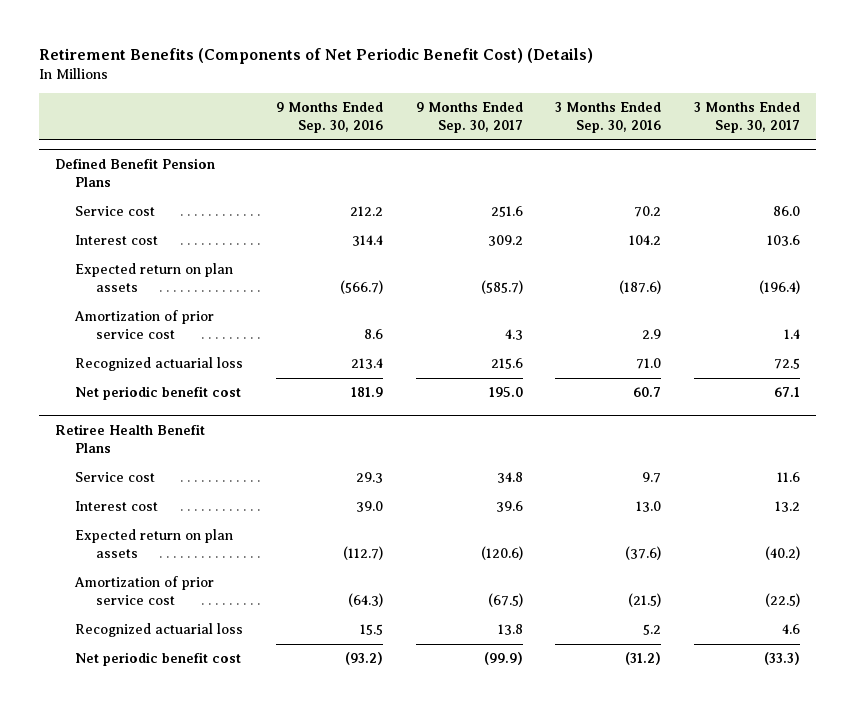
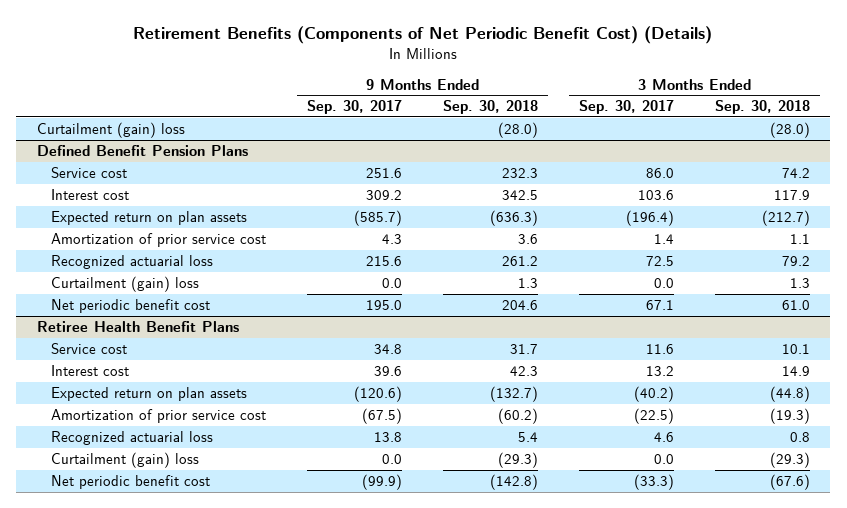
- | 9 Months Ended Sep. 30, 2016 | 9 Months Ended Sep. 30, 2017 | 3 Months Ended Sep. 30, 2016 | 3 Months Ended Sep. 30, 2017
+ | 9 Months Ended Sep. 30, 2017 | 9 Months Ended Sep. 30, 2018 | 3 Months Ended Sep. 30, 2017 | 3 Months Ended Sep. 30, 2018
+ Curtailment (gain) loss | | (28.0) | | (28.0)
@ Defined Benefit Pension Plans
+ Curtailment (gain) loss | 0.0 | 1.3 | 0.0 | 1.3
@ Retiree Health Benefit Plans
+ Curtailment (gain) loss | 0.0 | (29.3) | 0.0 | (29.3)

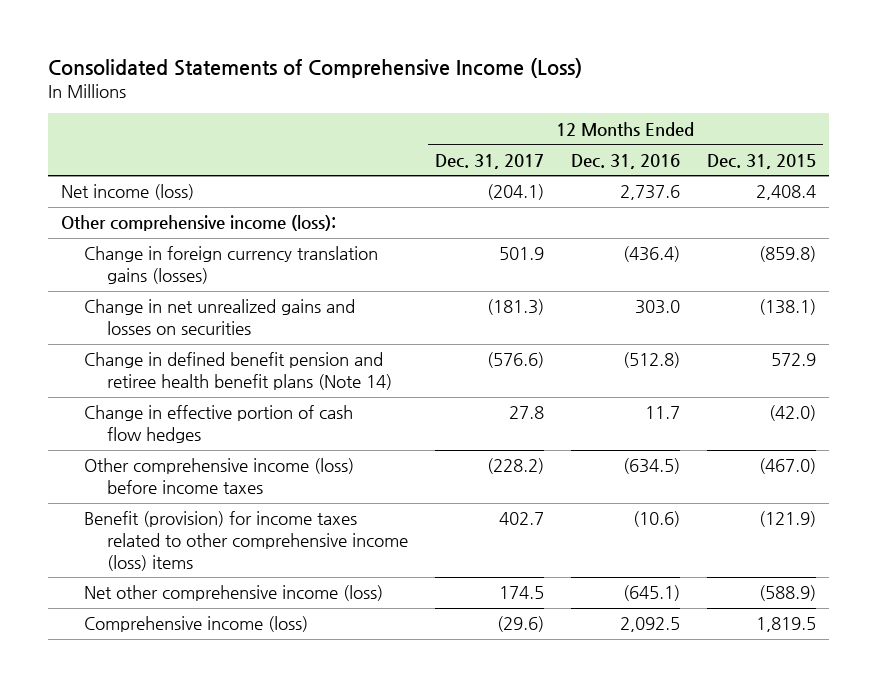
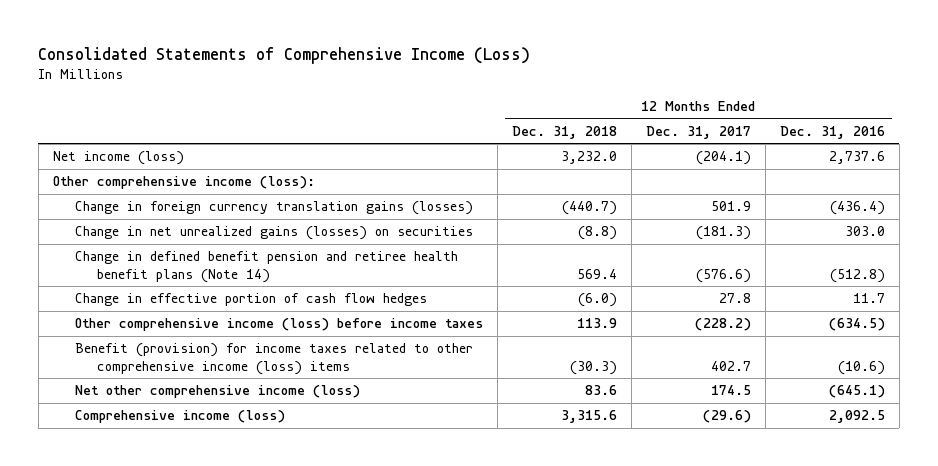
- | 12 Months Ended Dec. 31, 2017 | 12 Months Ended Dec. 31, 2016 | 12 Months Ended Dec. 31, 2015
+ | 12 Months Ended Dec. 31, 2018 | 12 Months Ended Dec. 31, 2017 | 12 Months Ended Dec. 31, 2016
- Change in net unrealized gains and losses on securities | (181.3) | 303.0 | (138.1)
+ Change in net unrealized gains (losses) on securities | (8.8) | (181.3) | 303.0

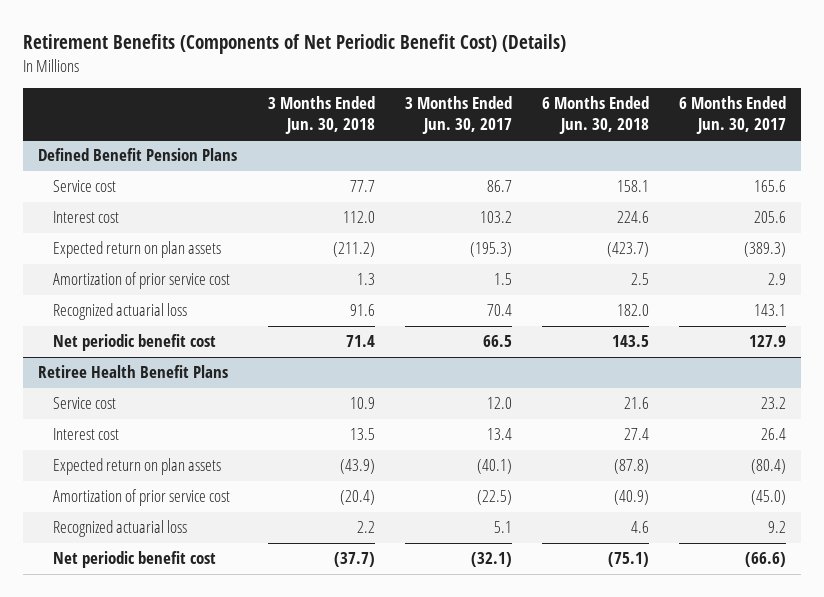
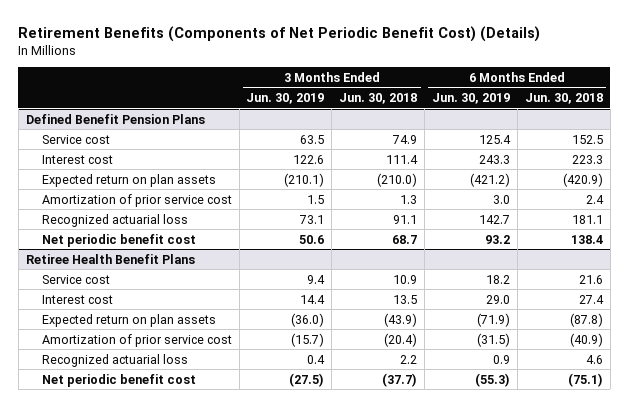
- | 3 Months Ended Jun. 30, 2018 | 3 Months Ended Jun. 30, 2017 | 6 Months Ended Jun. 30, 2018 | 6 Months Ended Jun. 30, 2017
+ | 3 Months Ended Jun. 30, 2019 | 3 Months Ended Jun. 30, 2018 | 6 Months Ended Jun. 30, 2019 | 6 Months Ended Jun. 30, 2018
@ Defined Benefit Pension Plans
- Service cost | 77.7 | 86.7 | 158.1 | 165.6
- Interest cost | 112.0 | 103.2 | 224.6 | 205.6
- Expected return on plan assets | (211.2) | (195.3) | (423.7) | (389.3)
- Amortization of prior service cost | 1.3 | 1.5 | 2.5 | 2.9
- Recognized actuarial loss | 91.6 | 70.4 | 182.0 | 143.1
- Net periodic benefit cost | 71.4 | 66.5 | 143.5 | 127.9
+ Service cost | 63.5 | 74.9 | 125.4 | 152.5
+ Interest cost | 122.6 | 111.4 | 243.3 | 223.3
+ Expected return on plan assets | (210.1) | (210.0) | (421.2) | (420.9)
+ Amortization of prior service cost | 1.5 | 1.3 | 3.0 | 2.4
+ Recognized actuarial loss | 73.1 | 91.1 | 142.7 | 181.1
+ Net periodic benefit cost | 50.6 | 68.7 | 93.2 | 138.4

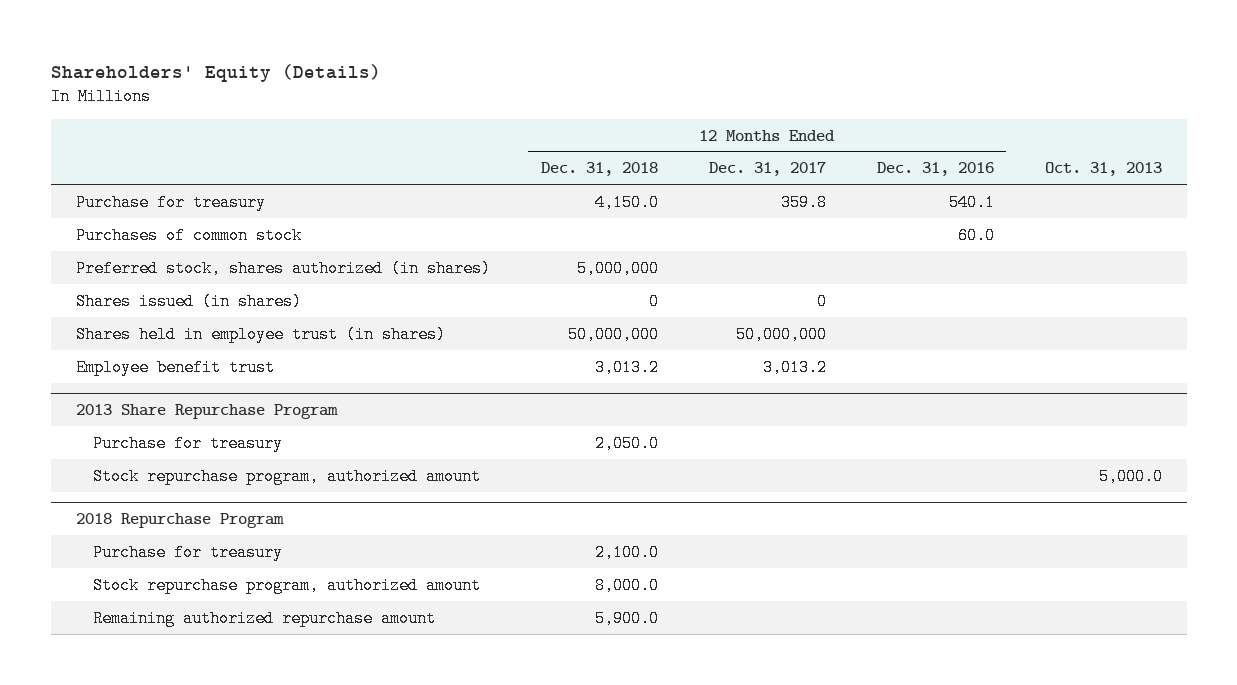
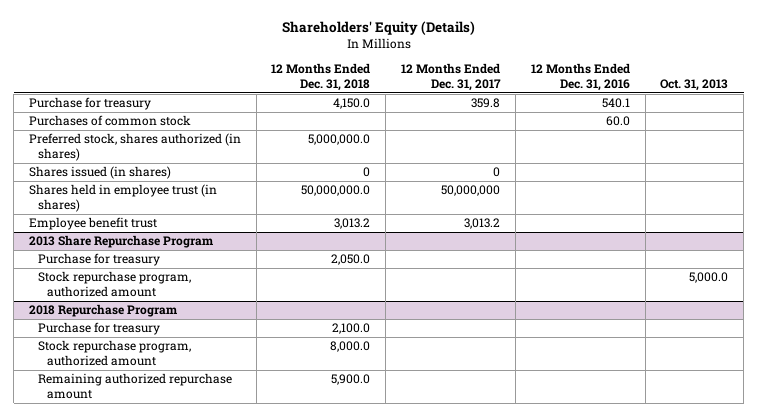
- Preferred stock, shares authorized (in shares) | 5,000,000 | | |
+ Preferred stock, shares authorized (in shares) | 5,000,000.0 | | |
- Shares held in employee trust (in shares) | 50,000,000 | 50,000,000 | |
+ Shares held in employee trust (in shares) | 50,000,000.0 | 50,000,000 | |

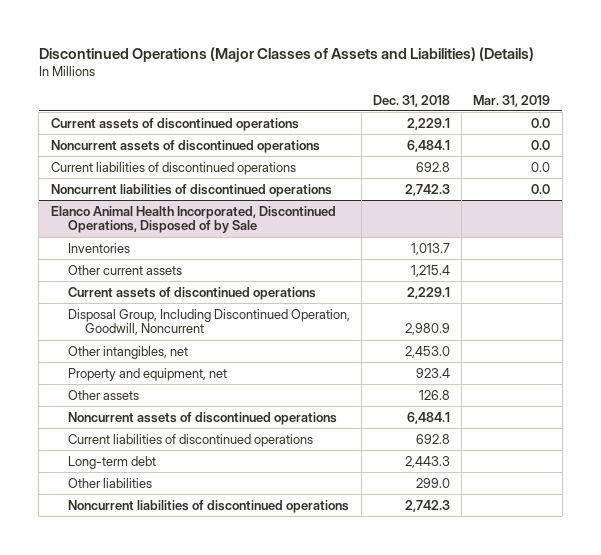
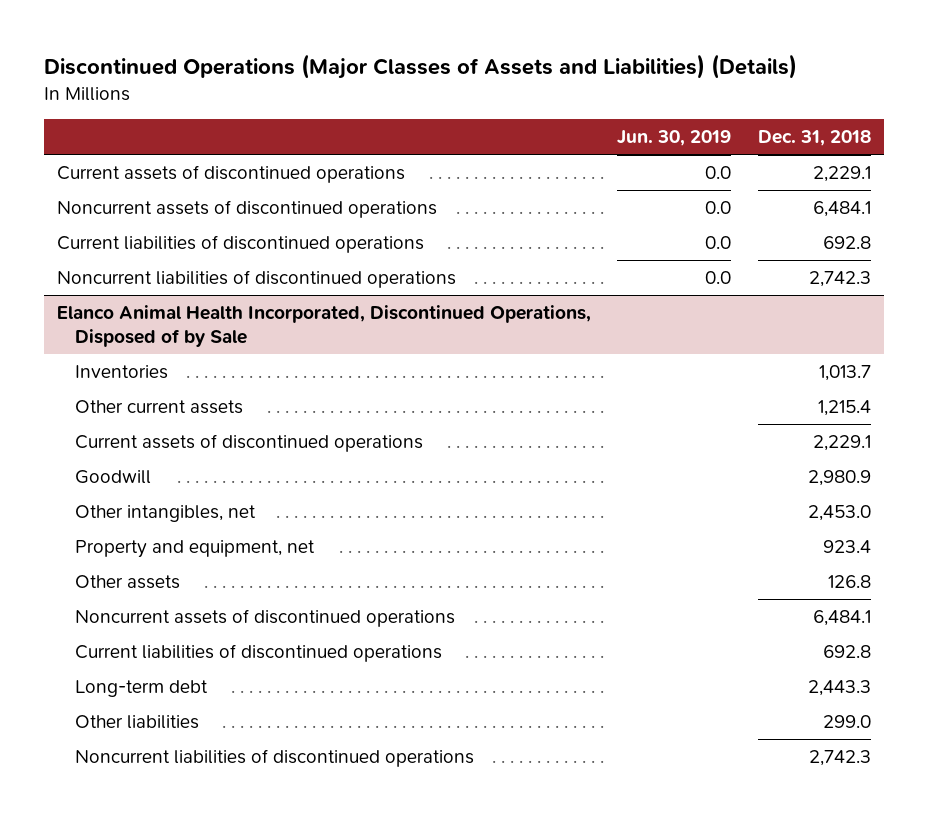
- | Dec. 31, 2018 | Mar. 31, 2019
+ | Jun. 30, 2019 | Dec. 31, 2018
@ Elanco Animal Health Incorporated, Discontinued Operations, Disposed of by Sale
- Disposal Group, Including Discontinued Operation, Goodwill, Noncurrent | 2,980.9 |
+ Goodwill | | 2,980.9

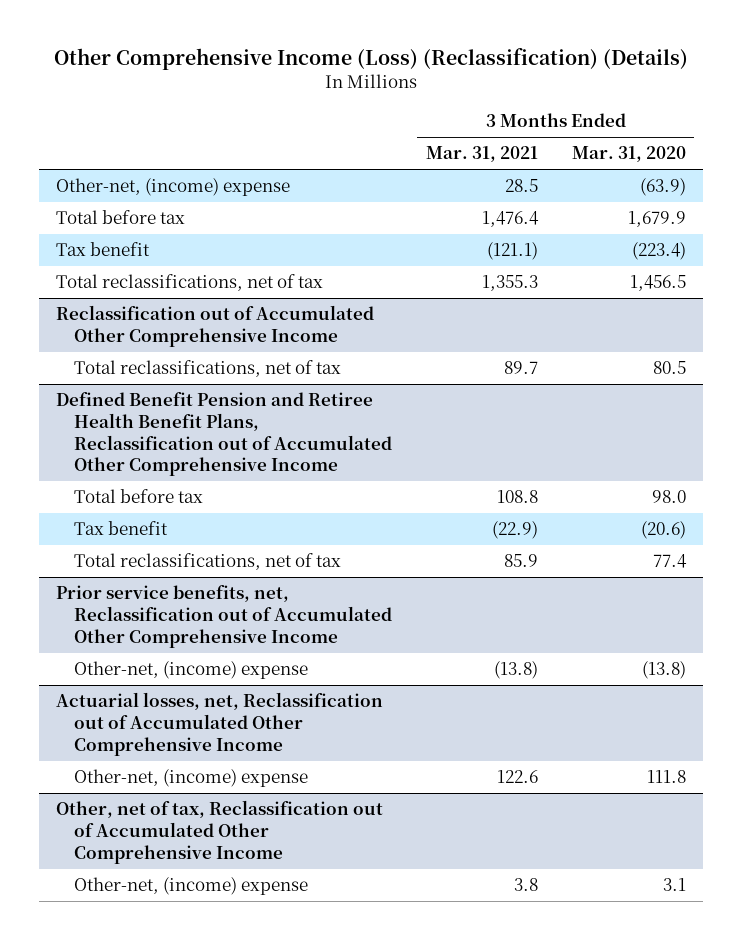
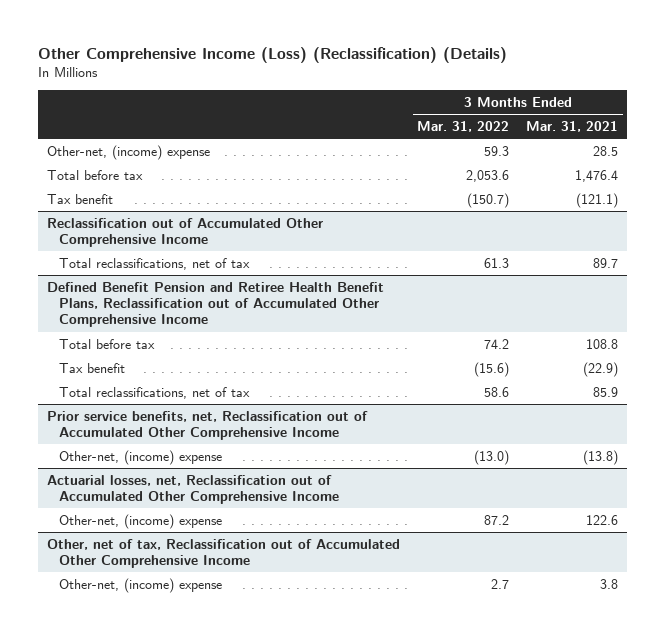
- | 3 Months Ended Mar. 31, 2021 | 3 Months Ended Mar. 31, 2020
+ | 3 Months Ended Mar. 31, 2022 | 3 Months Ended Mar. 31, 2021
- Total reclassifications, net of tax | 1,355.3 | 1,456.5

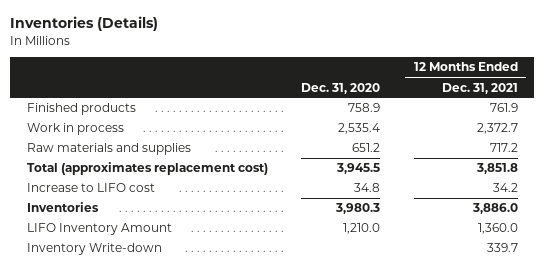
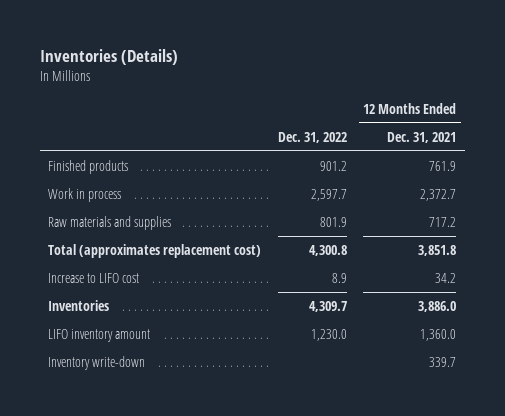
- | Dec. 31, 2020 | 12 Months Ended Dec. 31, 2021
+ | Dec. 31, 2022 | 12 Months Ended Dec. 31, 2021
- LIFO Inventory Amount | 1,210.0 | 1,360.0
- Inventory Write-down | | 339.7
+ LIFO inventory amount | 1,230.0 | 1,360.0
+ Inventory write-down | | 339.7

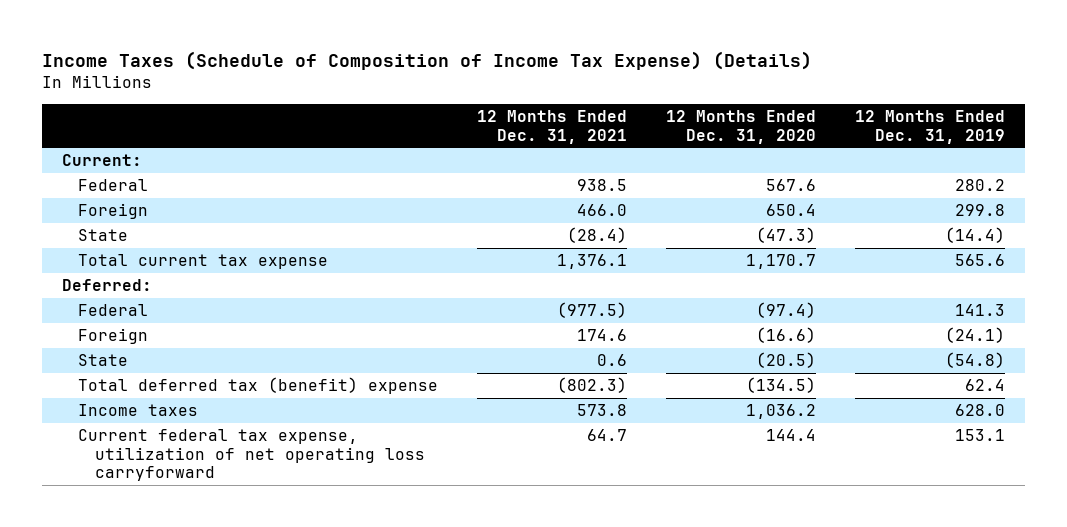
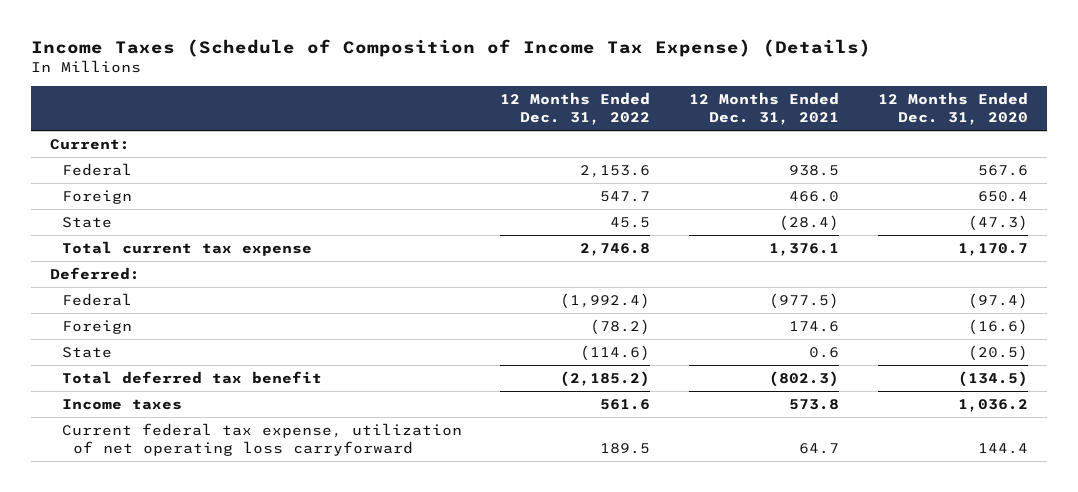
- | 12 Months Ended Dec. 31, 2021 | 12 Months Ended Dec. 31, 2020 | 12 Months Ended Dec. 31, 2019
+ | 12 Months Ended Dec. 31, 2022 | 12 Months Ended Dec. 31, 2021 | 12 Months Ended Dec. 31, 2020
- Total deferred tax (benefit) expense | (802.3) | (134.5) | 62.4
+ Total deferred tax benefit | (2,185.2) | (802.3) | (134.5)

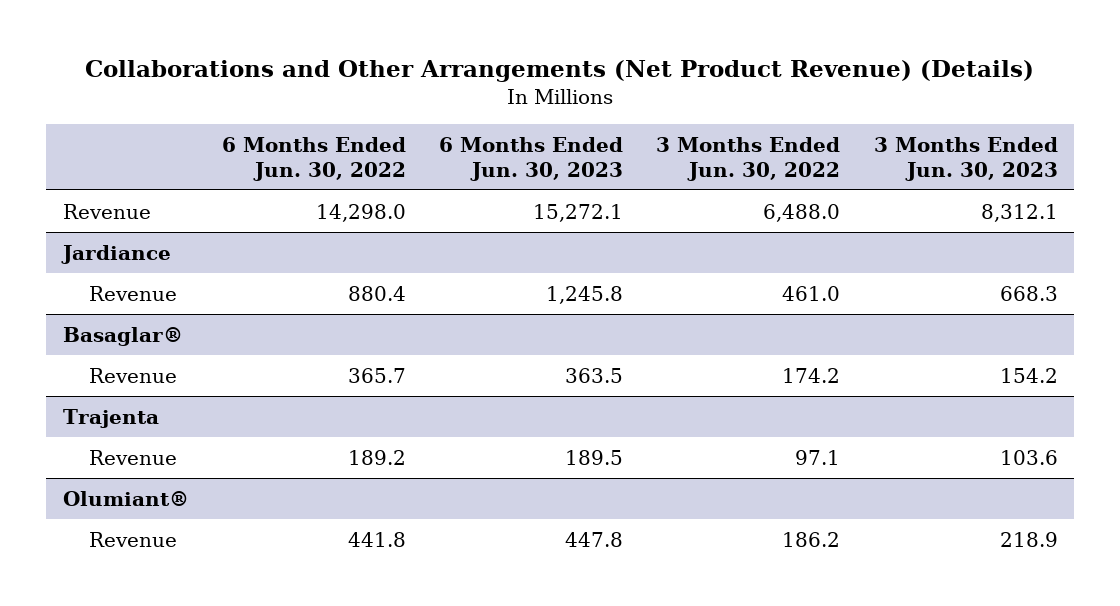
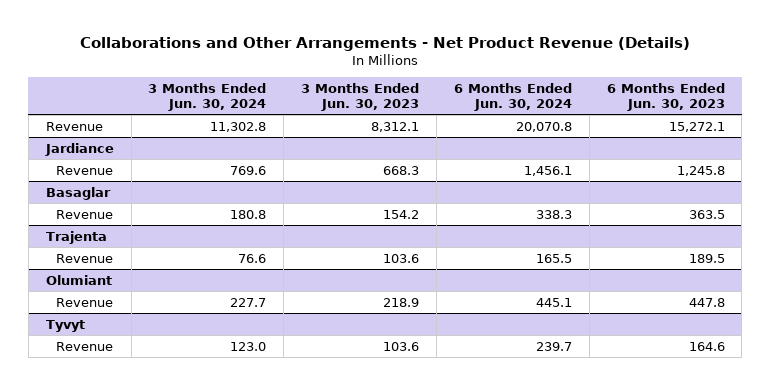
- Collaborations and Other Arrangements (Net Product Revenue) (Details)
+ Collaborations and Other Arrangements - Net Product Revenue (Details)
- | 6 Months Ended Jun. 30, 2022 | 6 Months Ended Jun. 30, 2023 | 3 Months Ended Jun. 30, 2022 | 3 Months Ended Jun. 30, 2023
+ | 3 Months Ended Jun. 30, 2024 | 3 Months Ended Jun. 30, 2023 | 6 Months Ended Jun. 30, 2024 | 6 Months Ended Jun. 30, 2023
- Basaglar®
+ Basaglar
- Olumiant®
+ Olumiant
+ Tyvyt
+ Revenue | 123.0 | 103.6 | 239.7 | 164.6

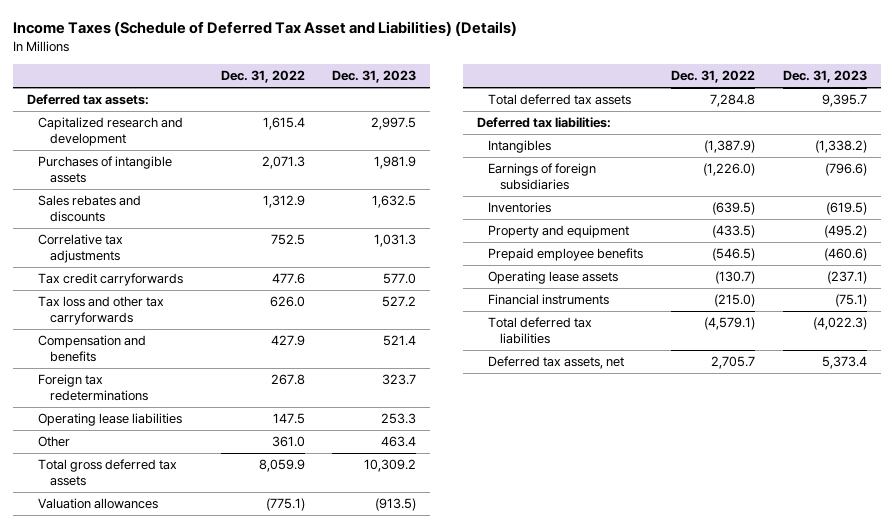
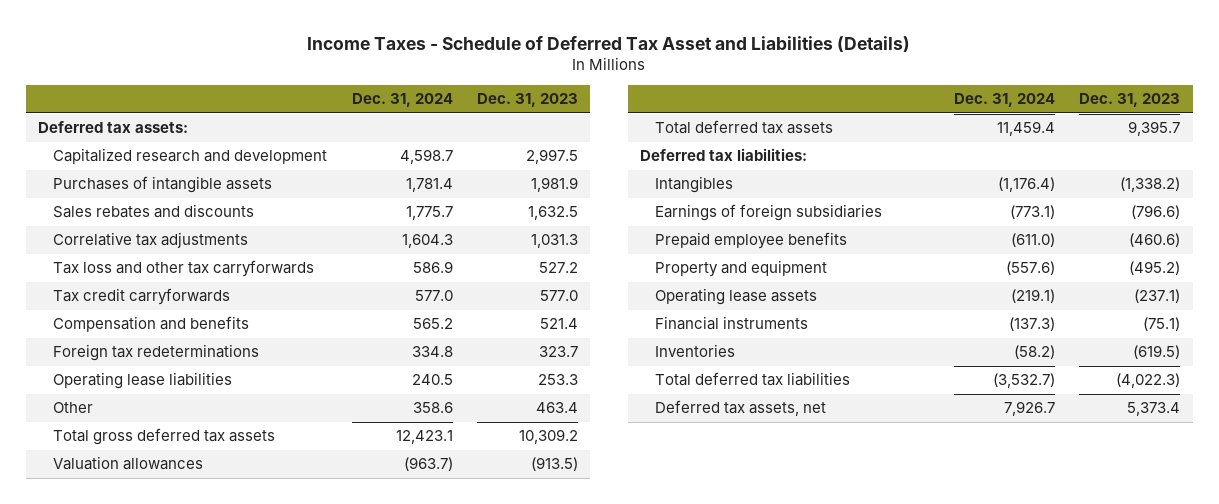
- Income Taxes (Schedule of Deferred Tax Asset and Liabilities) (Details)
+ Income Taxes - Schedule of Deferred Tax Asset and Liabilities (Details)
- | Dec. 31, 2022 | Dec. 31, 2023
+ | Dec. 31, 2024 | Dec. 31, 2023
moved down: Tax credit carryforwards | 577.0 | 577.0
moved down: Property and equipment | (557.6) | (495.2)
moved down: Inventories | (58.2) | (619.5)

